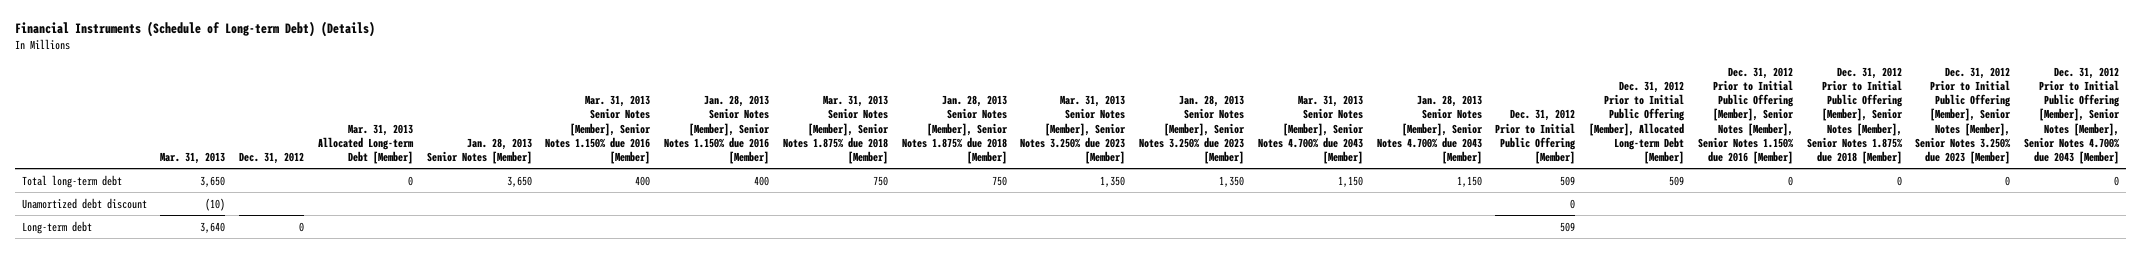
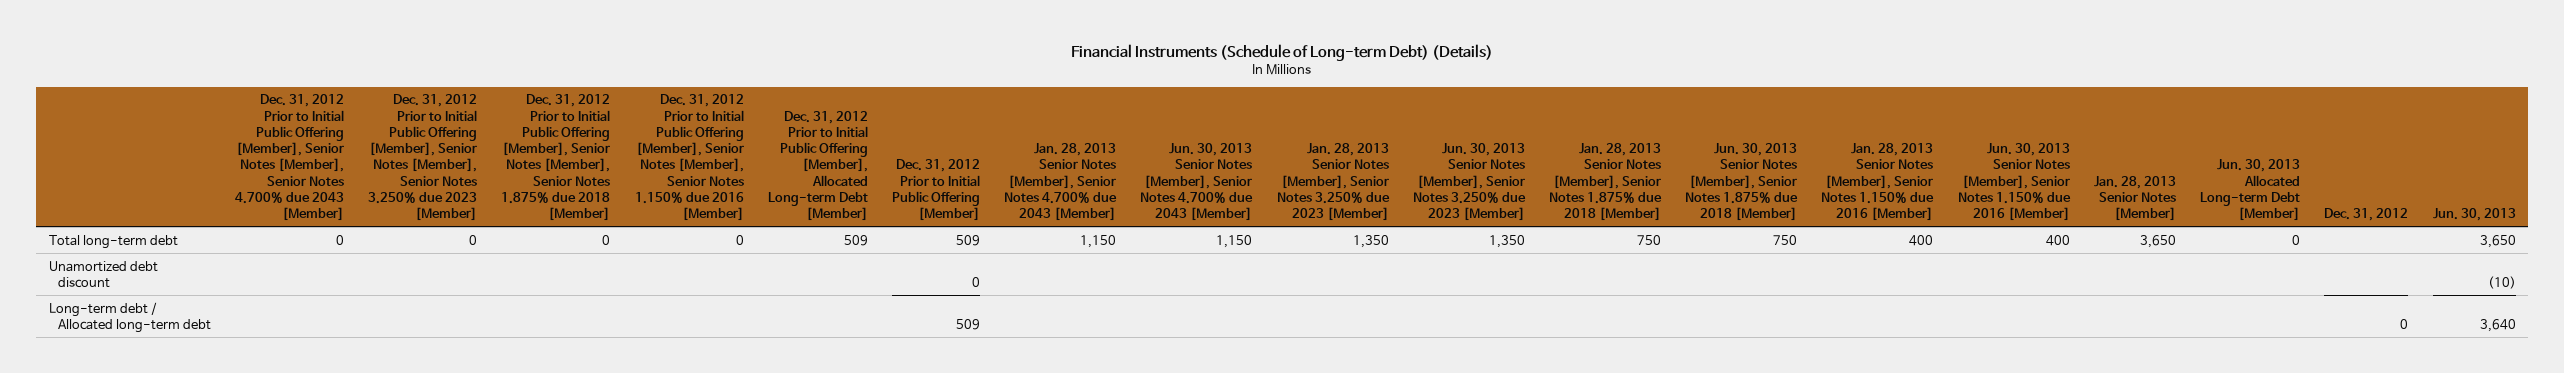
- | Mar. 31, 2013 | Dec. 31, 2012 | Mar. 31, 2013 Allocated Long-term Debt [Member] | Jan. 28, 2013 Senior Notes [Member] | Mar. 31, 2013 Senior Notes [Member], Senior Notes 1.150% due 2016 [Member] | Jan. 28, 2013 Senior Notes [Member], Senior Notes 1.150% due 2016 [Member] | Mar. 31, 2013 Senior Notes [Member], Senior Notes 1.875% due 2018 [Member] | Jan. 28, 2013 Senior Notes [Member], Senior Notes 1.875% due 2018 [Member] | Mar. 31, 2013 Senior Notes [Member], Senior Notes 3.250% due 2023 [Member] | Jan. 28, 2013 Senior Notes [Member], Senior Notes 3.250% due 2023 [Member] | Mar. 31, 2013 Senior Notes [Member], Senior Notes 4.700% due 2043 [Member] | Jan. 28, 2013 Senior Notes [Member], Senior Notes 4.700% due 2043 [Member] | Dec. 31, 2012 Prior to Initial Public Offering [Member] | Dec. 31, 2012 Prior to Initial Public Offering [Member], Allocated Long-term Debt [Member] | Dec. 31, 2012 Prior to Initial Public Offering [Member], Senior Notes [Member], Senior Notes 1.150% due 2016 [Member] | Dec. 31, 2012 Prior to Initial Public Offering [Member], Senior Notes [Member], Senior Notes 1.875% due 2018 [Member] | Dec. 31, 2012 Prior to Initial Public Offering [Member], Senior Notes [Member], Senior Notes 3.250% due 2023 [Member] | Dec. 31, 2012 Prior to Initial Public Offering [Member], Senior Notes [Member], Senior Notes 4.700% due 2043 [Member]
+ | Dec. 31, 2012 Prior to Initial Public Offering [Member], Senior Notes [Member], Senior Notes 4.700% due 2043 [Member] | Dec. 31, 2012 Prior to Initial Public Offering [Member], Senior Notes [Member], Senior Notes 3.250% due 2023 [Member] | Dec. 31, 2012 Prior to Initial Public Offering [Member], Senior Notes [Member], Senior Notes 1.875% due 2018 [Member] | Dec. 31, 2012 Prior to Initial Public Offering [Member], Senior Notes [Member], Senior Notes 1.150% due 2016 [Member] | Dec. 31, 2012 Prior to Initial Public Offering [Member], Allocated Long-term Debt [Member] | Dec. 31, 2012 Prior to Initial Public Offering [Member] | Jan. 28, 2013 Senior Notes [Member], Senior Notes 4.700% due 2043 [Member] | Jun. 30, 2013 Senior Notes [Member], Senior Notes 4.700% due 2043 [Member] | Jan. 28, 2013 Senior Notes [Member], Senior Notes 3.250% due 2023 [Member] | Jun. 30, 2013 Senior Notes [Member], Senior Notes 3.250% due 2023 [Member] | Jan. 28, 2013 Senior Notes [Member], Senior Notes 1.875% due 2018 [Member] | Jun. 30, 2013 Senior Notes [Member], Senior Notes 1.875% due 2018 [Member] | Jan. 28, 2013 Senior Notes [Member], Senior Notes 1.150% due 2016 [Member] | Jun. 30, 2013 Senior Notes [Member], Senior Notes 1.150% due 2016 [Member] | Jan. 28, 2013 Senior Notes [Member] | Jun. 30, 2013 Allocated Long-term Debt [Member] | Dec. 31, 2012 | Jun. 30, 2013
- Long-term debt | 3,640 | 0 | | | | | | | | | | | 509 | | | | |
+ Long-term debt / Allocated long-term debt | | | | | | 509 | | | | | | | | | | | 0 | 3,640

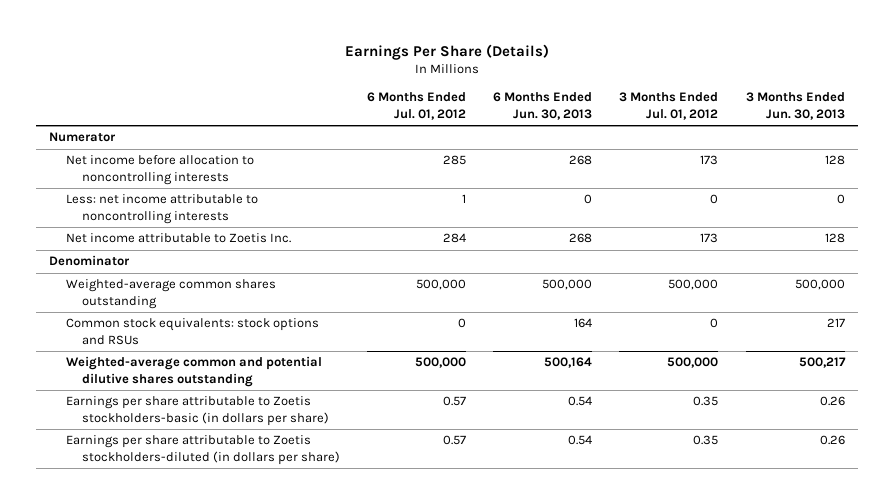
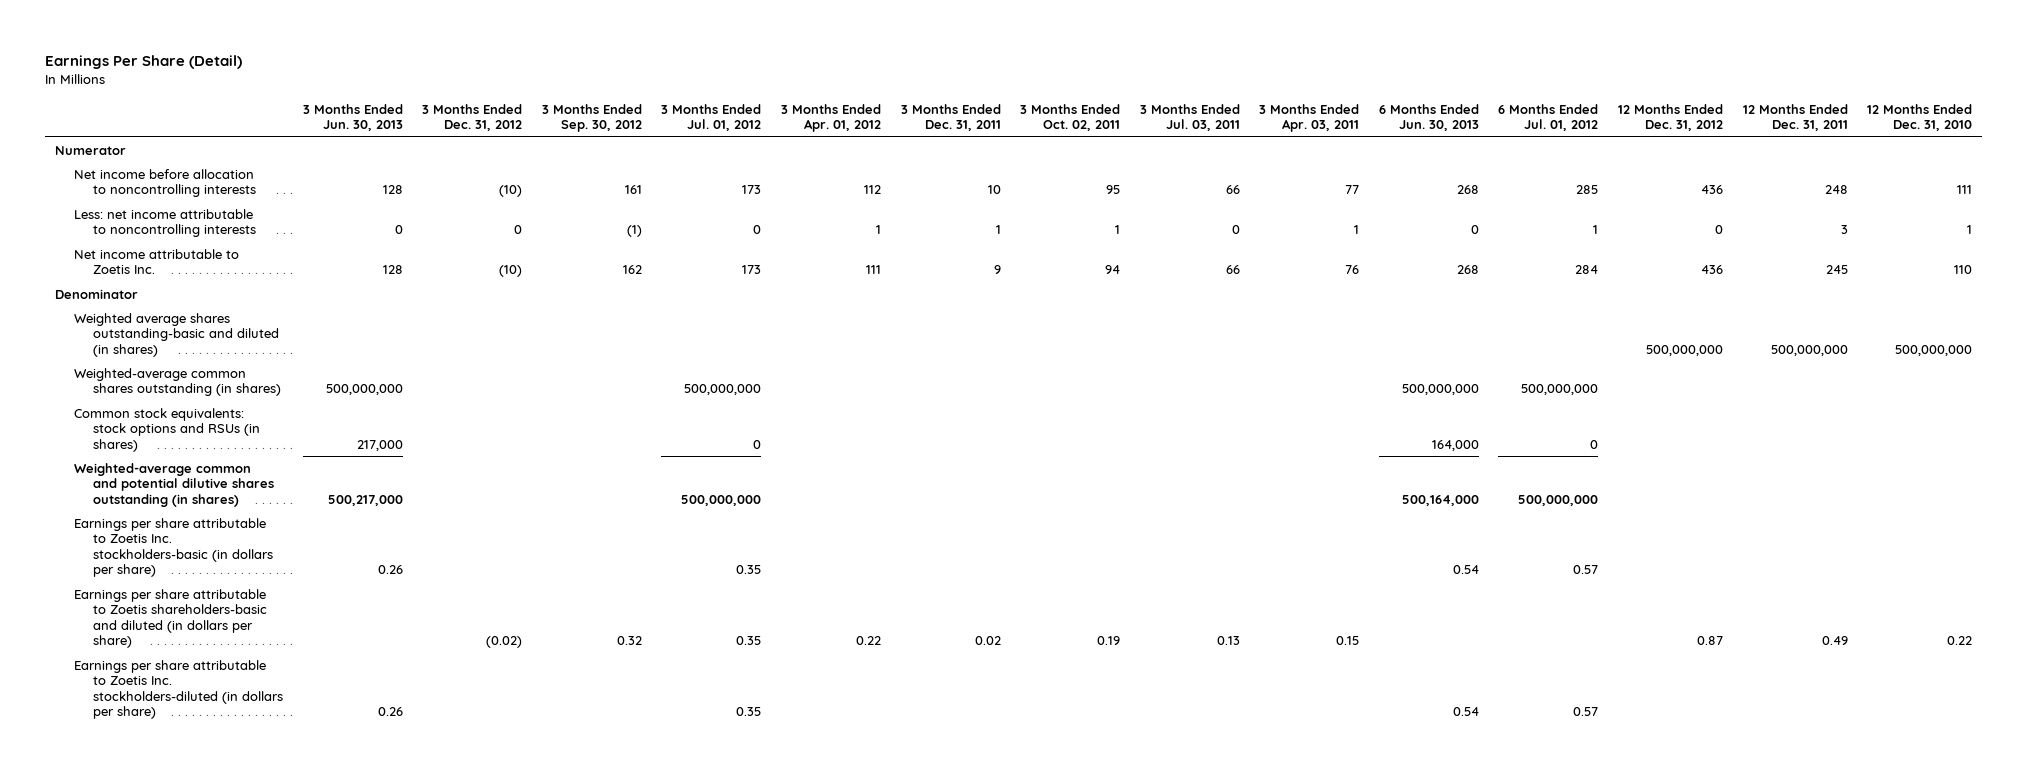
- Earnings Per Share (Details)
+ Earnings Per Share (Detail)
- | 6 Months Ended Jul. 01, 2012 | 6 Months Ended Jun. 30, 2013 | 3 Months Ended Jul. 01, 2012 | 3 Months Ended Jun. 30, 2013
+ | 3 Months Ended Jun. 30, 2013 | 3 Months Ended Dec. 31, 2012 | 3 Months Ended Sep. 30, 2012 | 3 Months Ended Jul. 01, 2012 | 3 Months Ended Apr. 01, 2012 | 3 Months Ended Dec. 31, 2011 | 3 Months Ended Oct. 02, 2011 | 3 Months Ended Jul. 03, 2011 | 3 Months Ended Apr. 03, 2011 | 6 Months Ended Jun. 30, 2013 | 6 Months Ended Jul. 01, 2012 | 12 Months Ended Dec. 31, 2012 | 12 Months Ended Dec. 31, 2011 | 12 Months Ended Dec. 31, 2010
- Weighted-average common shares outstanding | 500,000 | 500,000 | 500,000 | 500,000
- Common stock equivalents: stock options and RSUs | 0 | 164 | 0 | 217
- Weighted-average common and potential dilutive shares outstanding | 500,000 | 500,164 | 500,000 | 500,217
- Earnings per share attributable to Zoetis stockholders-basic (in dollars per share) | 0.57 | 0.54 | 0.35 | 0.26
- Earnings per share attributable to Zoetis stockholders-diluted (in dollars per share) | 0.57 | 0.54 | 0.35 | 0.26
+ Weighted average shares outstanding-basic and diluted (in shares) | | | | | | | | | | | | 500,000,000 | 500,000,000 | 500,000,000
+ Weighted-average common shares outstanding (in shares) | 500,000,000 | | | 500,000,000 | | | | | | 500,000,000 | 500,000,000 | | |
+ Common stock equivalents: stock options and RSUs (in shares) | 217,000 | | | 0 | | | | | | 164,000 | 0 | | |
+ Weighted-average common and potential dilutive shares outstanding (in shares) | 500,217,000 | | | 500,000,000 | | | | | | 500,164,000 | 500,000,000 | | |
+ Earnings per share attributable to Zoetis Inc. stockholders-basic (in dollars per share) | 0.26 | | | 0.35 | | | | | | 0.54 | 0.57 | | |
+ Earnings per share attributable to Zoetis shareholders-basic and diluted (in dollars per share) | | (0.02) | 0.32 | 0.35 | 0.22 | 0.02 | 0.19 | 0.13 | 0.15 | | | 0.87 | 0.49 | 0.22
+ Earnings per share attributable to Zoetis Inc. stockholders-diluted (in dollars per share) | 0.26 | | | 0.35 | | | | | | 0.54 | 0.57 | | |

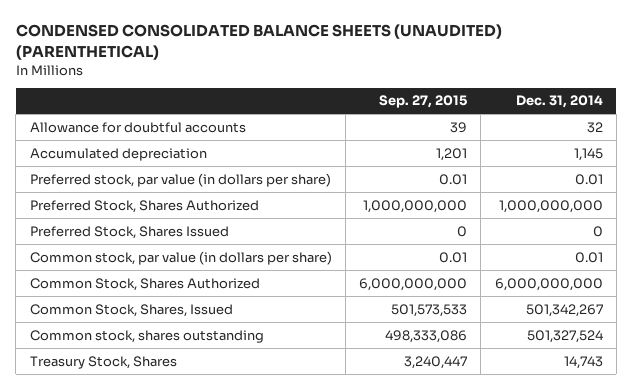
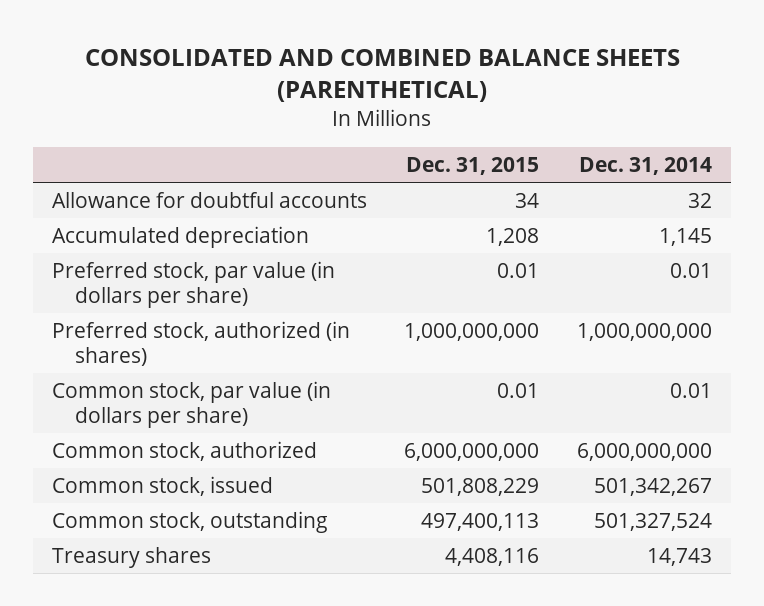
- CONDENSED CONSOLIDATED BALANCE SHEETS (UNAUDITED) (PARENTHETICAL)
+ CONSOLIDATED AND COMBINED BALANCE SHEETS (PARENTHETICAL)
- | Sep. 27, 2015 | Dec. 31, 2014
+ | Dec. 31, 2015 | Dec. 31, 2014
- Preferred Stock, Shares Authorized | 1,000,000,000 | 1,000,000,000
- Preferred Stock, Shares Issued | 0 | 0
+ Preferred stock, authorized (in shares) | 1,000,000,000 | 1,000,000,000
- Common Stock, Shares Authorized | 6,000,000,000 | 6,000,000,000
- Common Stock, Shares, Issued | 501,573,533 | 501,342,267
- Common stock, shares outstanding | 498,333,086 | 501,327,524
- Treasury Stock, Shares | 3,240,447 | 14,743
+ Common stock, authorized | 6,000,000,000 | 6,000,000,000
+ Common stock, issued | 501,808,229 | 501,342,267
+ Common stock, outstanding | 497,400,113 | 501,327,524
+ Treasury shares | 4,408,116 | 14,743

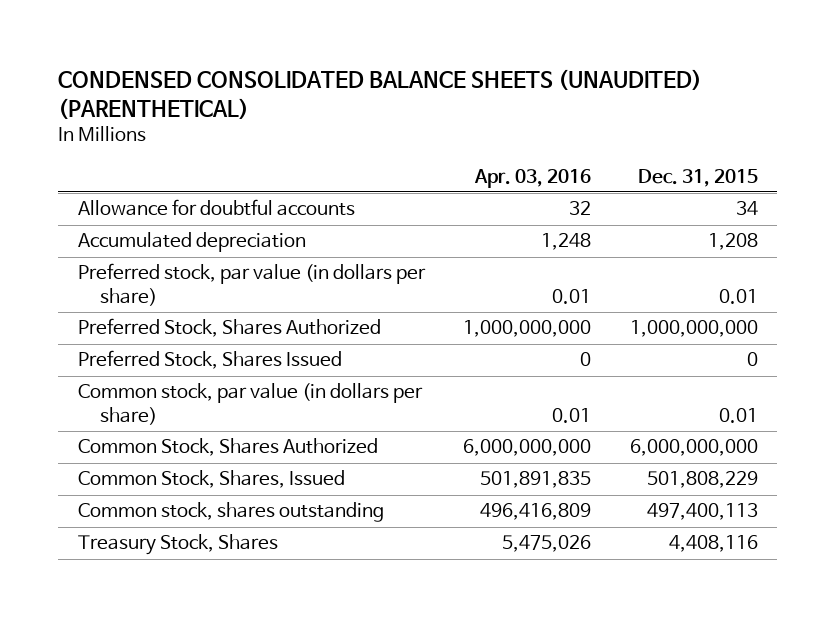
- CONSOLIDATED AND COMBINED BALANCE SHEETS (PARENTHETICAL)
+ CONDENSED CONSOLIDATED BALANCE SHEETS (UNAUDITED) (PARENTHETICAL)
- | Dec. 31, 2015 | Dec. 31, 2014
+ | Apr. 03, 2016 | Dec. 31, 2015
- Preferred stock, authorized (in shares) | 1,000,000,000 | 1,000,000,000
+ Preferred Stock, Shares Authorized | 1,000,000,000 | 1,000,000,000
+ Preferred Stock, Shares Issued | 0 | 0
- Common stock, authorized | 6,000,000,000 | 6,000,000,000
- Common stock, issued | 501,808,229 | 501,342,267
- Common stock, outstanding | 497,400,113 | 501,327,524
- Treasury shares | 4,408,116 | 14,743
+ Common Stock, Shares Authorized | 6,000,000,000 | 6,000,000,000
+ Common Stock, Shares, Issued | 501,891,835 | 501,808,229
+ Common stock, shares outstanding | 496,416,809 | 497,400,113
+ Treasury Stock, Shares | 5,475,026 | 4,408,116

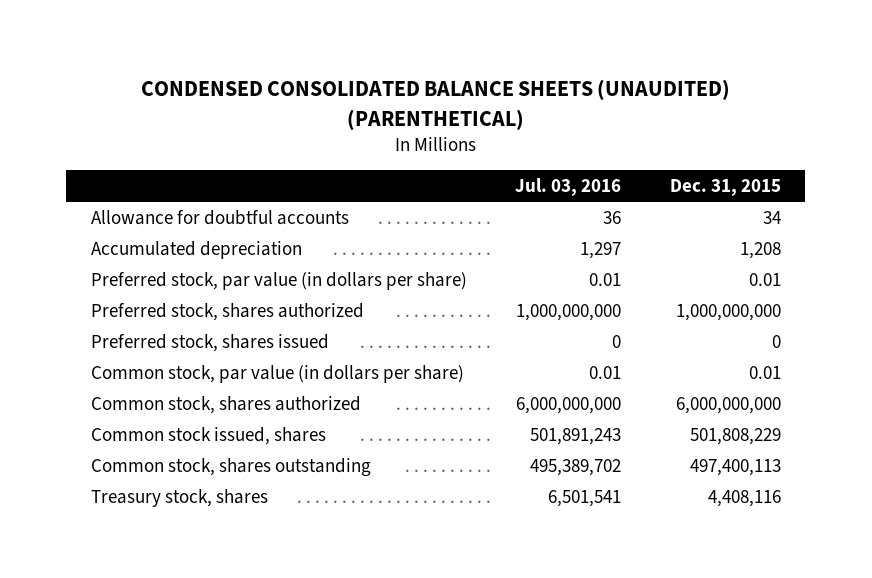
- | Apr. 03, 2016 | Dec. 31, 2015
+ | Jul. 03, 2016 | Dec. 31, 2015
- Preferred Stock, Shares Authorized | 1,000,000,000 | 1,000,000,000
- Preferred Stock, Shares Issued | 0 | 0
+ Preferred stock, shares authorized | 1,000,000,000 | 1,000,000,000
+ Preferred stock, shares issued | 0 | 0
- Common Stock, Shares Authorized | 6,000,000,000 | 6,000,000,000
- Common Stock, Shares, Issued | 501,891,835 | 501,808,229
+ Common stock, shares authorized | 6,000,000,000 | 6,000,000,000
+ Common stock issued, shares | 501,891,243 | 501,808,229
- Treasury Stock, Shares | 5,475,026 | 4,408,116
+ Treasury stock, shares | 6,501,541 | 4,408,116

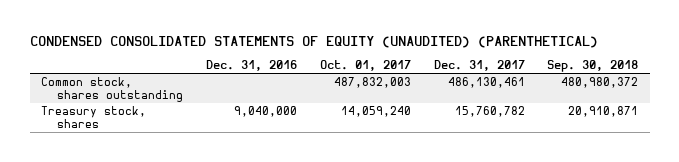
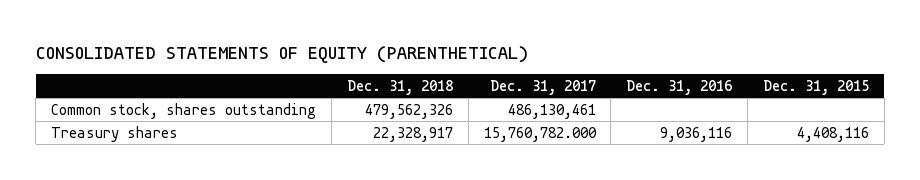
- CONDENSED CONSOLIDATED STATEMENTS OF EQUITY (UNAUDITED) (PARENTHETICAL)
+ CONSOLIDATED STATEMENTS OF EQUITY (PARENTHETICAL)
- | Dec. 31, 2016 | Oct. 01, 2017 | Dec. 31, 2017 | Sep. 30, 2018
+ | Dec. 31, 2018 | Dec. 31, 2017 | Dec. 31, 2016 | Dec. 31, 2015
- Treasury stock, shares | 9,040,000 | 14,059,240 | 15,760,782 | 20,910,871
+ Treasury shares | 22,328,917 | 15,760,782.000 | 9,036,116 | 4,408,116

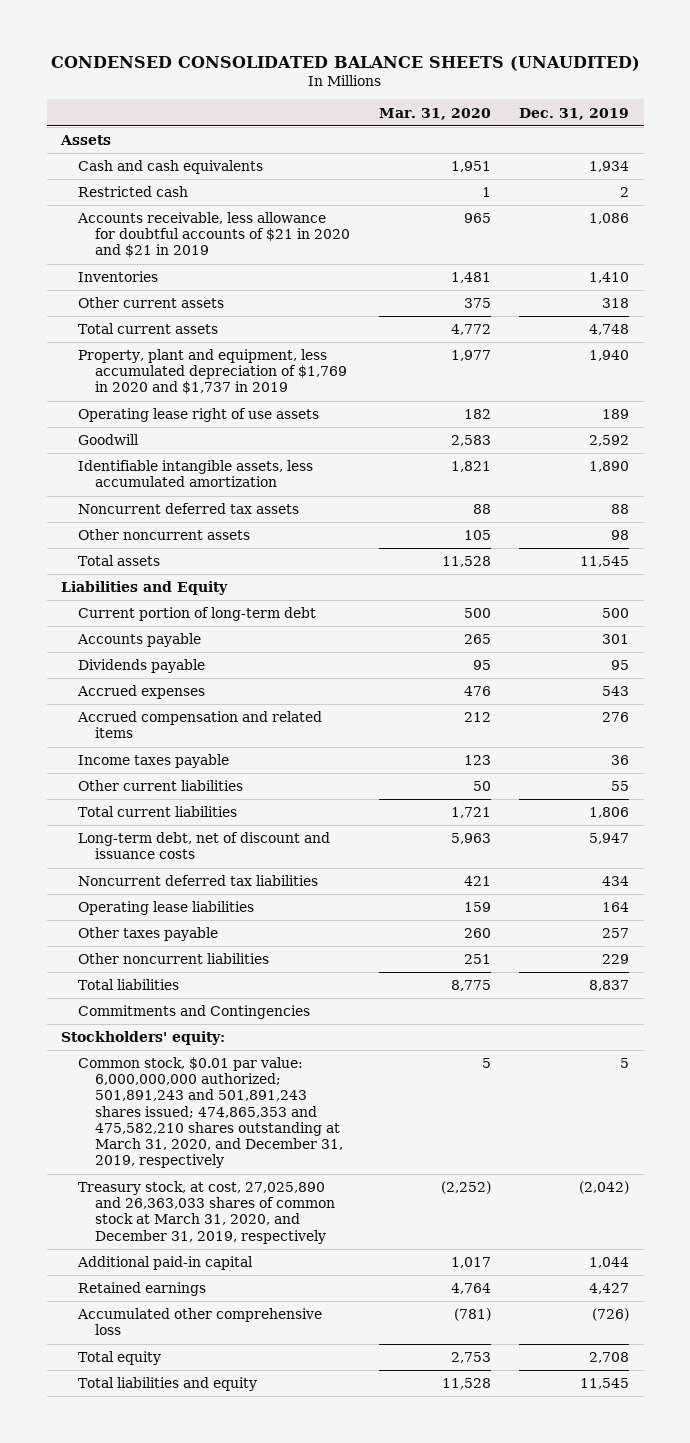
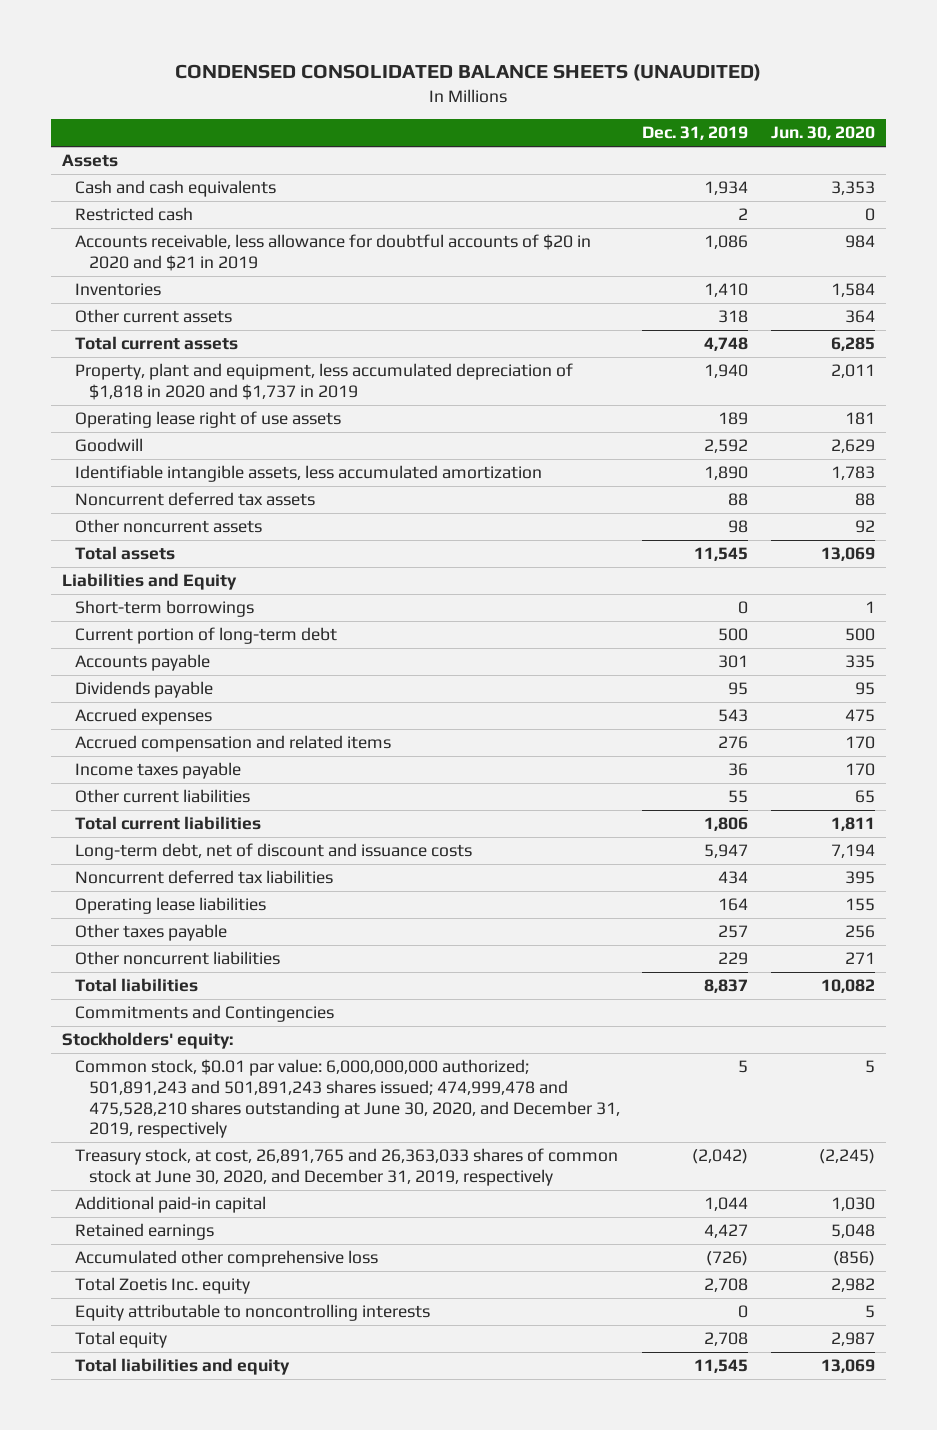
- | Mar. 31, 2020 | Dec. 31, 2019
+ | Dec. 31, 2019 | Jun. 30, 2020
- Accounts receivable, less allowance for doubtful accounts of $21 in 2020 and $21 in 2019 | 965 | 1,086
+ Accounts receivable, less allowance for doubtful accounts of $20 in 2020 and $21 in 2019 | 1,086 | 984
- Property, plant and equipment, less accumulated depreciation of $1,769 in 2020 and $1,737 in 2019 | 1,977 | 1,940
+ Property, plant and equipment, less accumulated depreciation of $1,818 in 2020 and $1,737 in 2019 | 1,940 | 2,011
+ Short-term borrowings | 0 | 1
- Common stock, $0.01 par value: 6,000,000,000 authorized; 501,891,243 and 501,891,243 shares issued; 474,865,353 and 475,582,210 shares outstanding at March 31, 2020, and December 31, 2019, respectively | 5 | 5
- Treasury stock, at cost, 27,025,890 and 26,363,033 shares of common stock at March 31, 2020, and December 31, 2019, respectively | (2,252) | (2,042)
+ Common stock, $0.01 par value: 6,000,000,000 authorized; 501,891,243 and 501,891,243 shares issued; 474,999,478 and 475,528,210 shares outstanding at June 30, 2020, and December 31, 2019, respectively | 5 | 5
+ Treasury stock, at cost, 26,891,765 and 26,363,033 shares of common stock at June 30, 2020, and December 31, 2019, respectively | (2,042) | (2,245)
+ Total Zoetis Inc. equity | 2,708 | 2,982
+ Equity attributable to noncontrolling interests | 0 | 5

